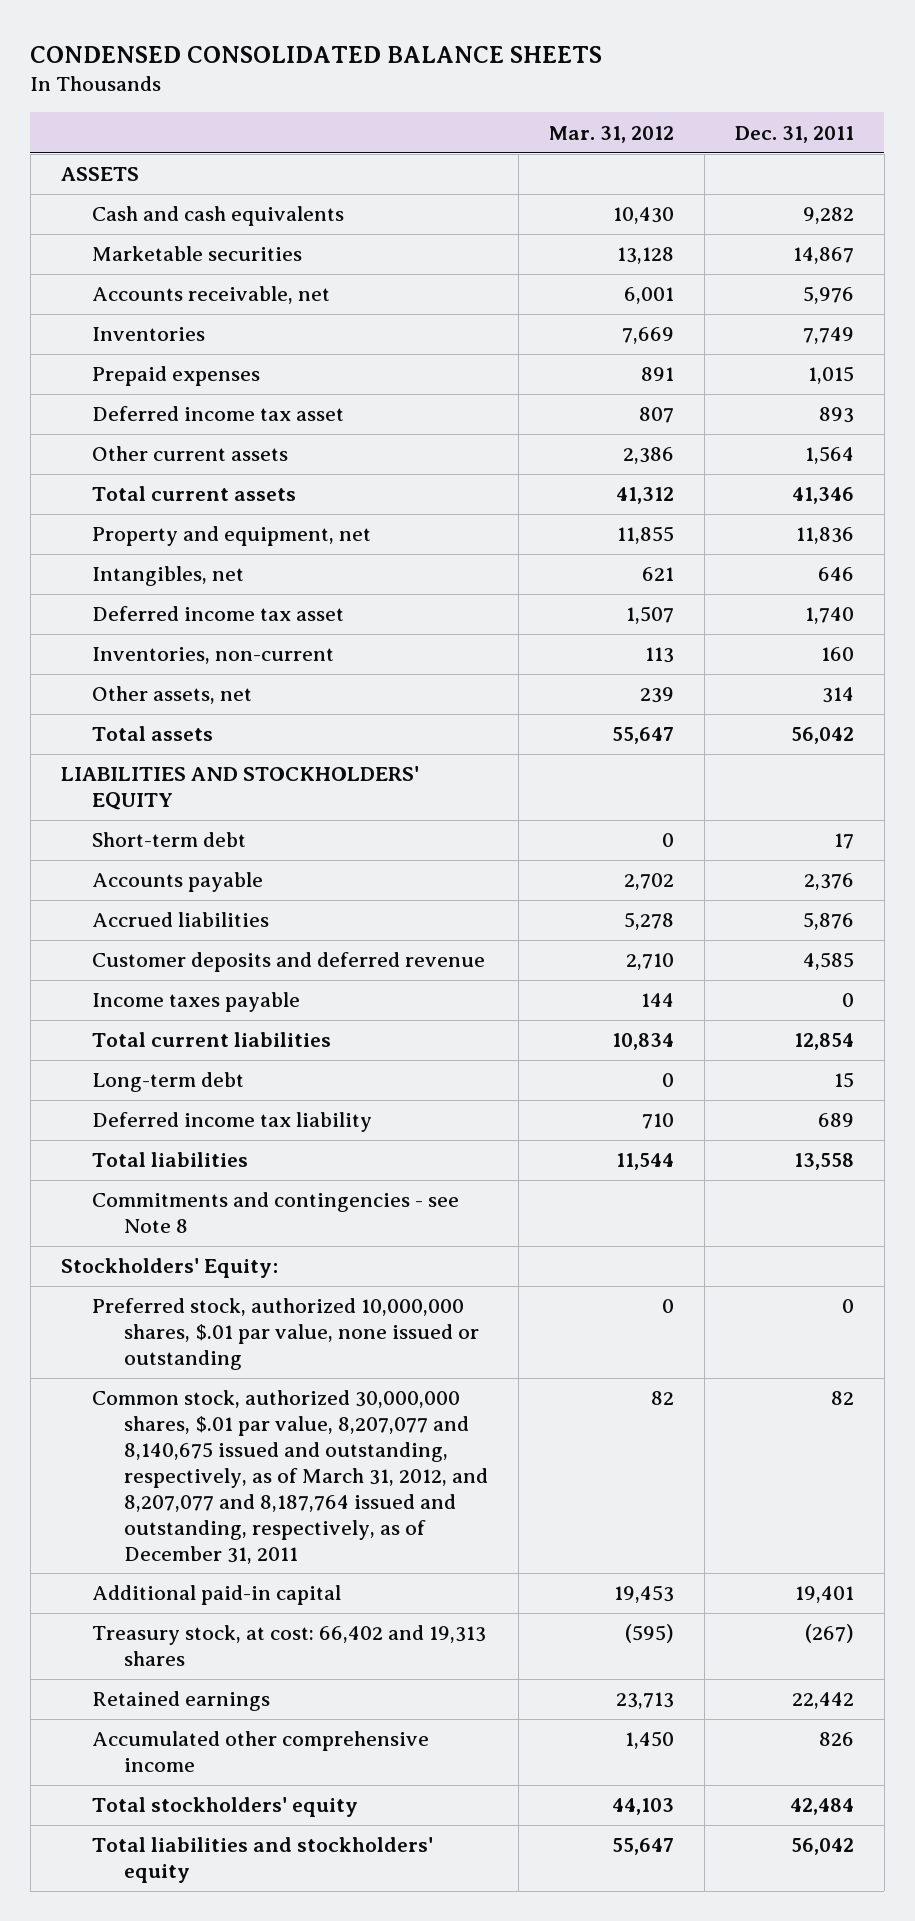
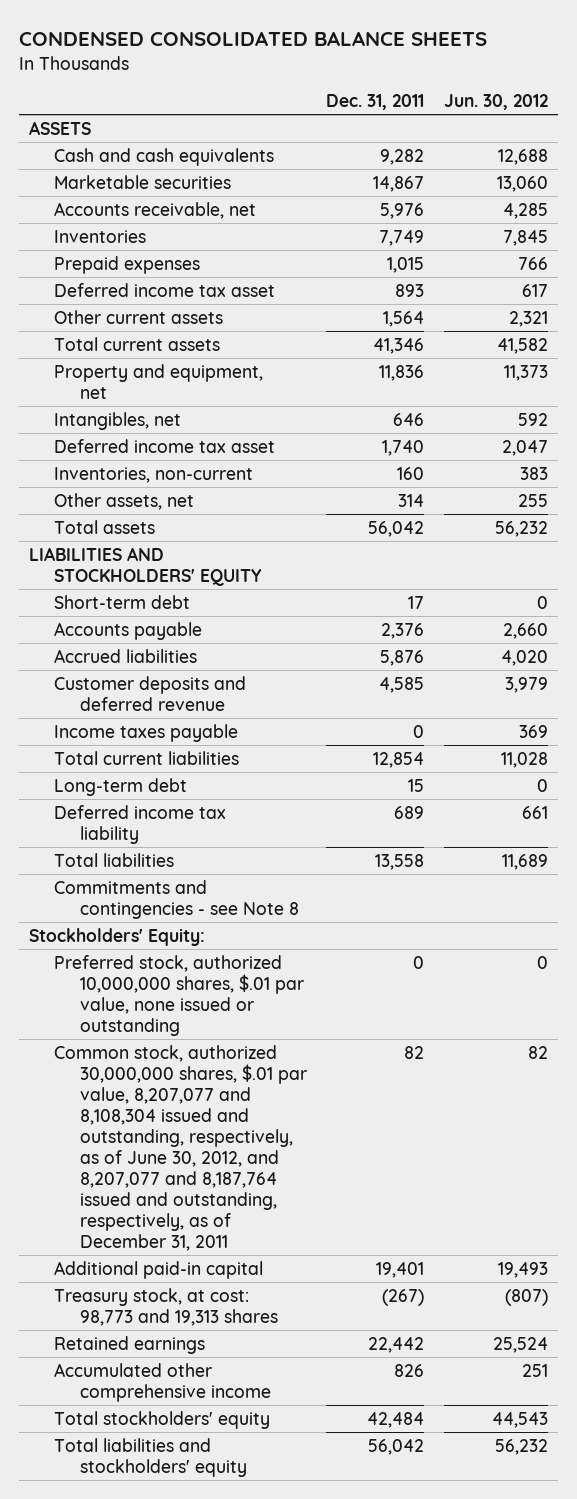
- | Mar. 31, 2012 | Dec. 31, 2011
+ | Dec. 31, 2011 | Jun. 30, 2012
- Common stock, authorized 30,000,000 shares, $.01 par value, 8,207,077 and 8,140,675 issued and outstanding, respectively, as of March 31, 2012, and 8,207,077 and 8,187,764 issued and outstanding, respectively, as of December 31, 2011 | 82 | 82
+ Common stock, authorized 30,000,000 shares, $.01 par value, 8,207,077 and 8,108,304 issued and outstanding, respectively, as of June 30, 2012, and 8,207,077 and 8,187,764 issued and outstanding, respectively, as of December 31, 2011 | 82 | 82
- Treasury stock, at cost: 66,402 and 19,313 shares | (595) | (267)
+ Treasury stock, at cost: 98,773 and 19,313 shares | (267) | (807)

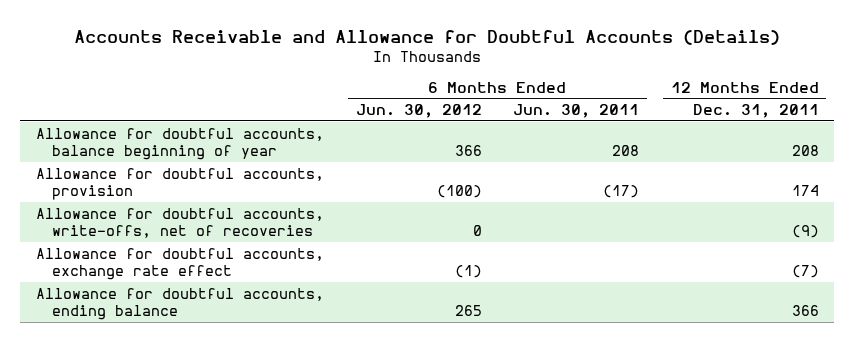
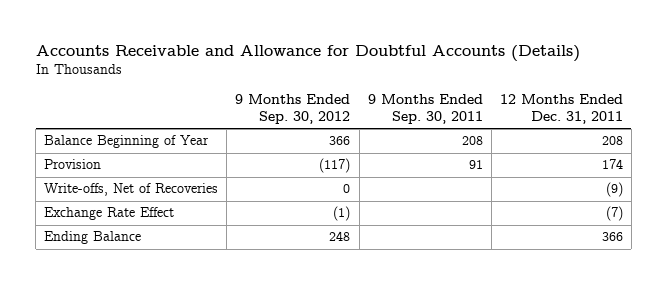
- | 6 Months Ended Jun. 30, 2012 | 6 Months Ended Jun. 30, 2011 | 12 Months Ended Dec. 31, 2011
+ | 9 Months Ended Sep. 30, 2012 | 9 Months Ended Sep. 30, 2011 | 12 Months Ended Dec. 31, 2011
- Allowance for doubtful accounts, balance beginning of year | 366 | 208 | 208
- Allowance for doubtful accounts, provision | (100) | (17) | 174
- Allowance for doubtful accounts, write-offs, net of recoveries | 0 | | (9)
- Allowance for doubtful accounts, exchange rate effect | (1) | | (7)
- Allowance for doubtful accounts, ending balance | 265 | | 366
+ Balance Beginning of Year | 366 | 208 | 208
+ Provision | (117) | 91 | 174
+ Write-offs, Net of Recoveries | 0 | | (9)
+ Exchange Rate Effect | (1) | | (7)
+ Ending Balance | 248 | | 366

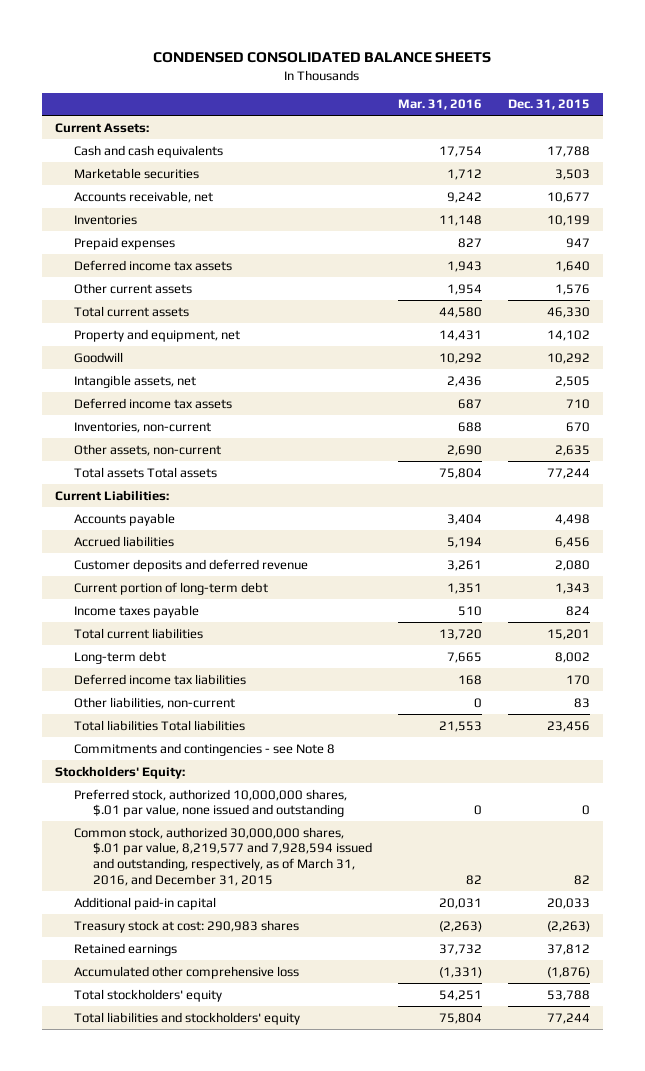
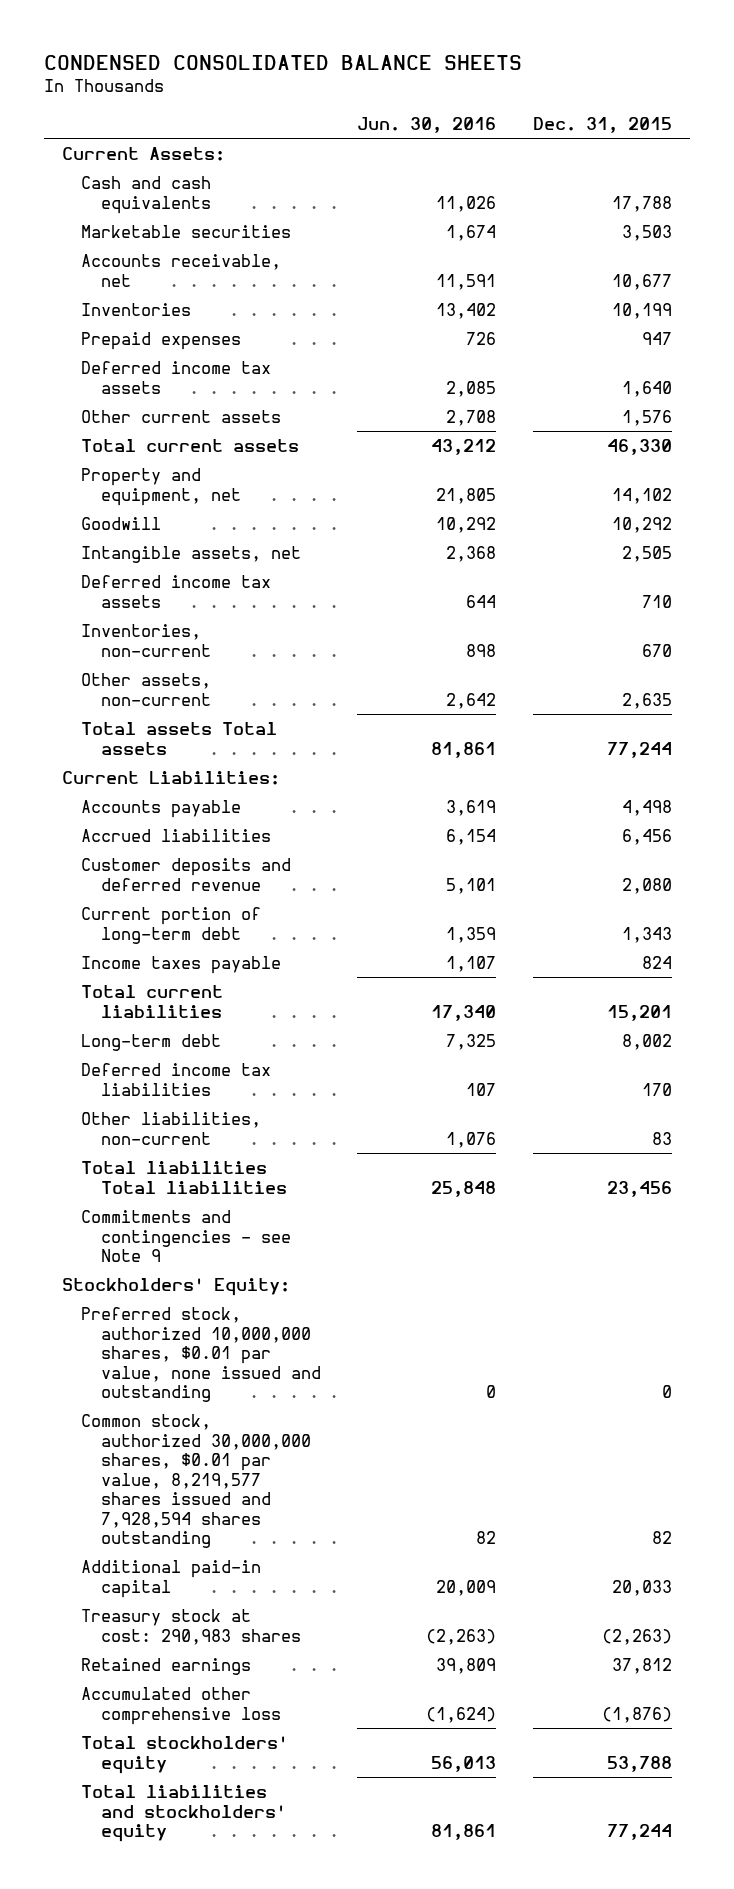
- | Mar. 31, 2016 | Dec. 31, 2015
+ | Jun. 30, 2016 | Dec. 31, 2015
- Commitments and contingencies - see Note 8
+ Commitments and contingencies - see Note 9
- Preferred stock, authorized 10,000,000 shares, $.01 par value, none issued and outstanding | 0 | 0
- Common stock, authorized 30,000,000 shares, $.01 par value, 8,219,577 and 7,928,594 issued and outstanding, respectively, as of March 31, 2016, and December 31, 2015 | 82 | 82
+ Preferred stock, authorized 10,000,000 shares, $0.01 par value, none issued and outstanding | 0 | 0
+ Common stock, authorized 30,000,000 shares, $0.01 par value, 8,219,577 shares issued and 7,928,594 shares outstanding | 82 | 82

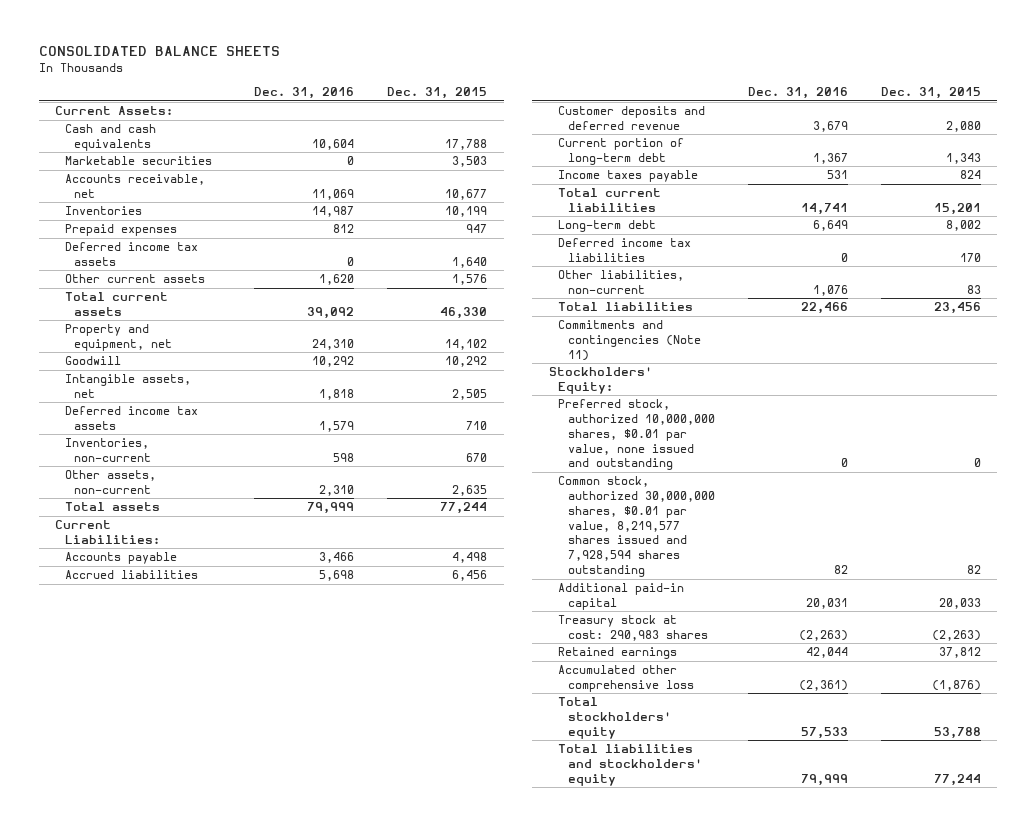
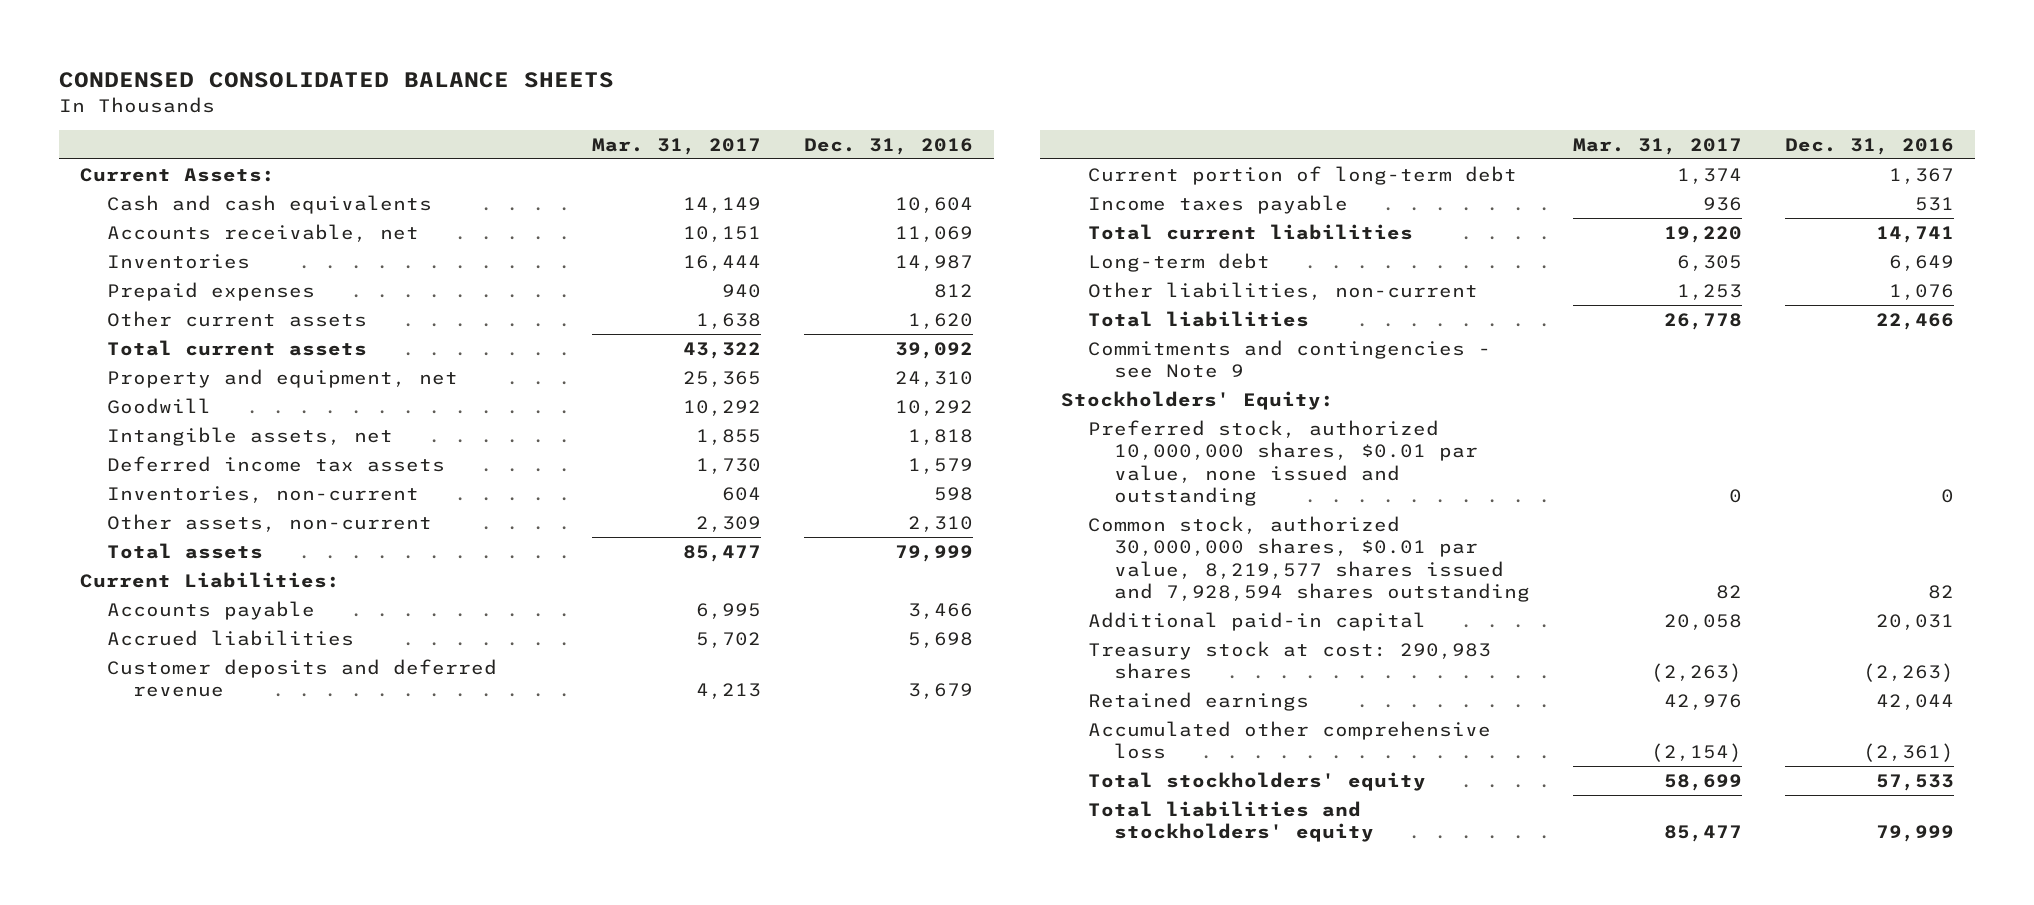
- CONSOLIDATED BALANCE SHEETS
+ CONDENSED CONSOLIDATED BALANCE SHEETS
- | Dec. 31, 2016 | Dec. 31, 2015
+ | Mar. 31, 2017 | Dec. 31, 2016
- Marketable securities | 0 | 3,503
- Deferred income tax assets | 0 | 1,640
- Deferred income tax liabilities | 0 | 170
- Commitments and contingencies (Note 11)
+ Commitments and contingencies - see Note 9

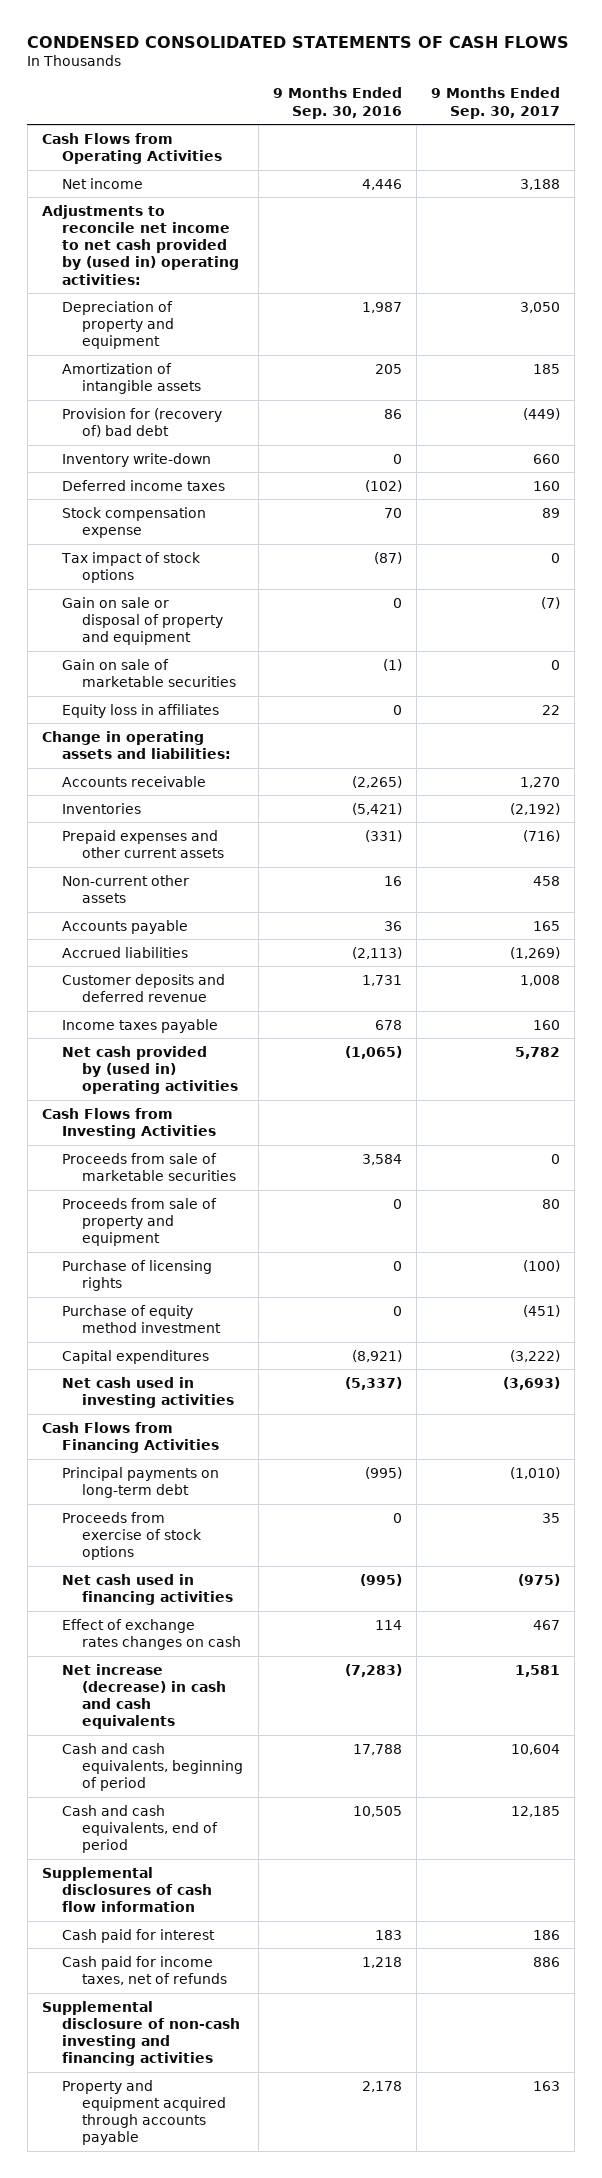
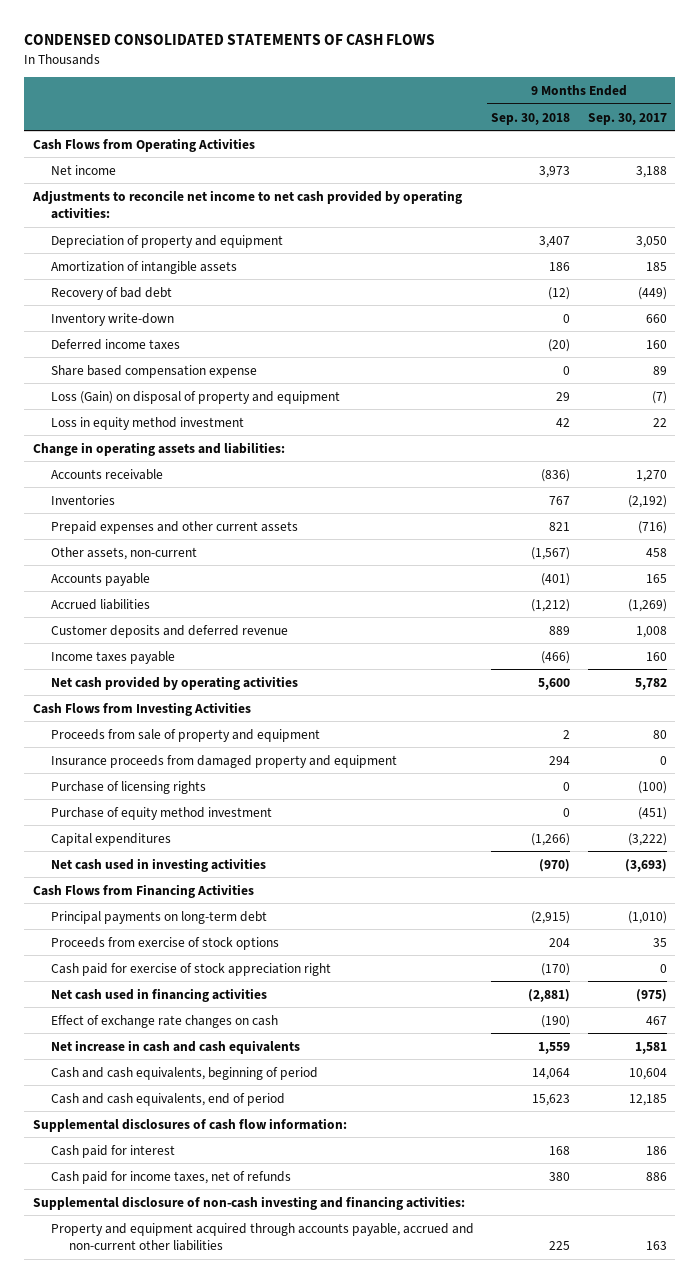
- | 9 Months Ended Sep. 30, 2016 | 9 Months Ended Sep. 30, 2017
+ | 9 Months Ended Sep. 30, 2018 | 9 Months Ended Sep. 30, 2017
- Adjustments to reconcile net income to net cash provided by (used in) operating activities:
+ Adjustments to reconcile net income to net cash provided by operating activities:
- Provision for (recovery of) bad debt | 86 | (449)
+ Recovery of bad debt | (12) | (449)
- Stock compensation expense | 70 | 89
- Tax impact of stock options | (87) | 0
- Gain on sale or disposal of property and equipment | 0 | (7)
- Gain on sale of marketable securities | (1) | 0
- Equity loss in affiliates | 0 | 22
+ Share based compensation expense | 0 | 89
+ Loss (Gain) on disposal of property and equipment | 29 | (7)
+ Loss in equity method investment | 42 | 22
- Non-current other assets | 16 | 458
+ Other assets, non-current | (1,567) | 458
- Net cash provided by (used in) operating activities | (1,065) | 5,782
+ Net cash provided by operating activities | 5,600 | 5,782
- Proceeds from sale of marketable securities | 3,584 | 0
+ Insurance proceeds from damaged property and equipment | 294 | 0
+ Cash paid for exercise of stock appreciation right | (170) | 0
- Effect of exchange rates changes on cash | 114 | 467
- Net increase (decrease) in cash and cash equivalents | (7,283) | 1,581
+ Effect of exchange rate changes on cash | (190) | 467
+ Net increase in cash and cash equivalents | 1,559 | 1,581
- Supplemental disclosures of cash flow information
+ Supplemental disclosures of cash flow information:
- Supplemental disclosure of non-cash investing and financing activities
- Property and equipment acquired through accounts payable | 2,178 | 163
+ Supplemental disclosure of non-cash investing and financing activities:
+ Property and equipment acquired through accounts payable, accrued and non-current other liabilities | 225 | 163

